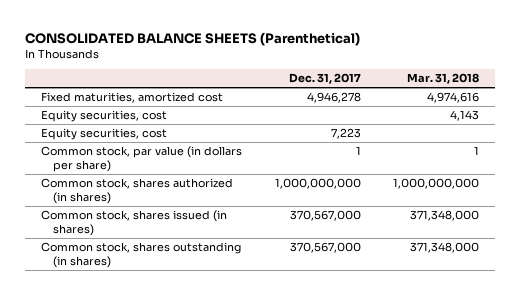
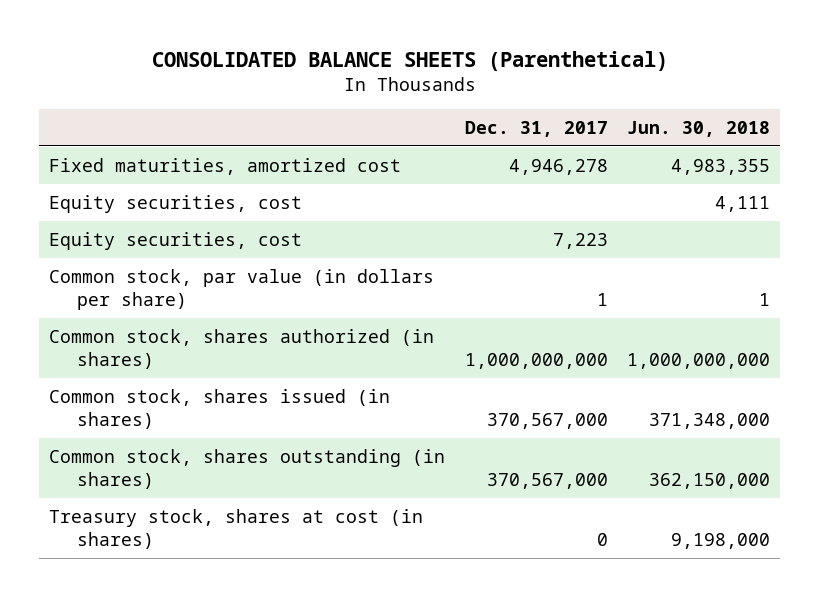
- | Dec. 31, 2017 | Mar. 31, 2018
+ | Dec. 31, 2017 | Jun. 30, 2018
+ Treasury stock, shares at cost (in shares) | 0 | 9,198,000

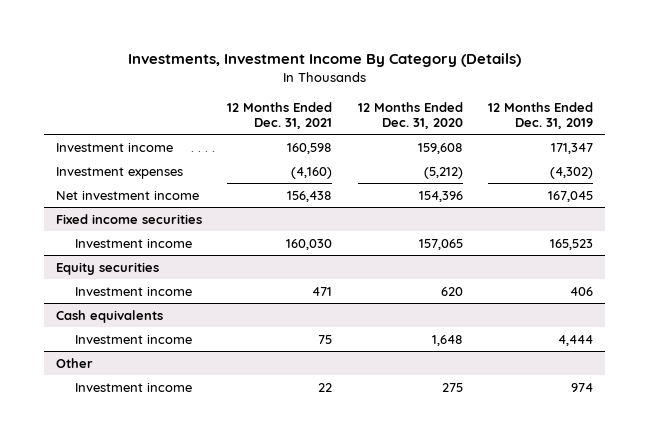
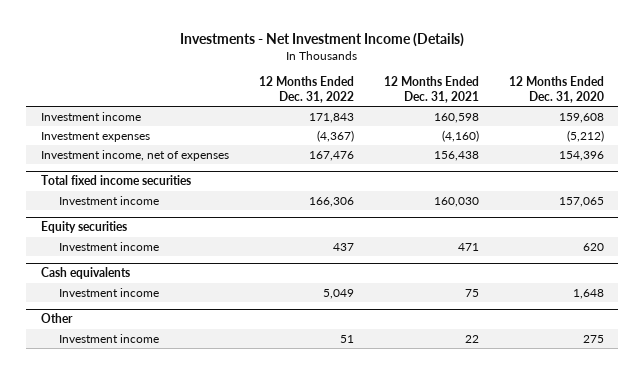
- Investments, Investment Income By Category (Details)
+ Investments - Net Investment Income (Details)
- | 12 Months Ended Dec. 31, 2021 | 12 Months Ended Dec. 31, 2020 | 12 Months Ended Dec. 31, 2019
+ | 12 Months Ended Dec. 31, 2022 | 12 Months Ended Dec. 31, 2021 | 12 Months Ended Dec. 31, 2020
- Net investment income | 156,438 | 154,396 | 167,045
- Fixed income securities
+ Investment income, net of expenses | 167,476 | 156,438 | 154,396
+ Total fixed income securities

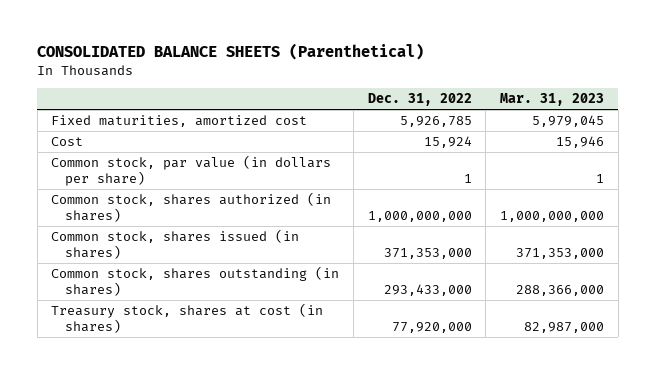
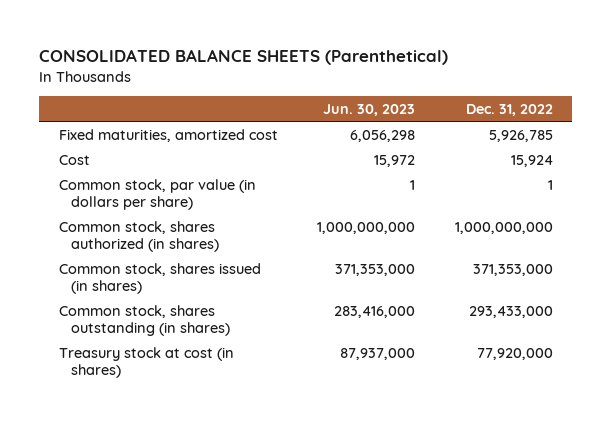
- | Dec. 31, 2022 | Mar. 31, 2023
+ | Jun. 30, 2023 | Dec. 31, 2022
- Treasury stock, shares at cost (in shares) | 77,920,000 | 82,987,000
+ Treasury stock at cost (in shares) | 87,937,000 | 77,920,000

